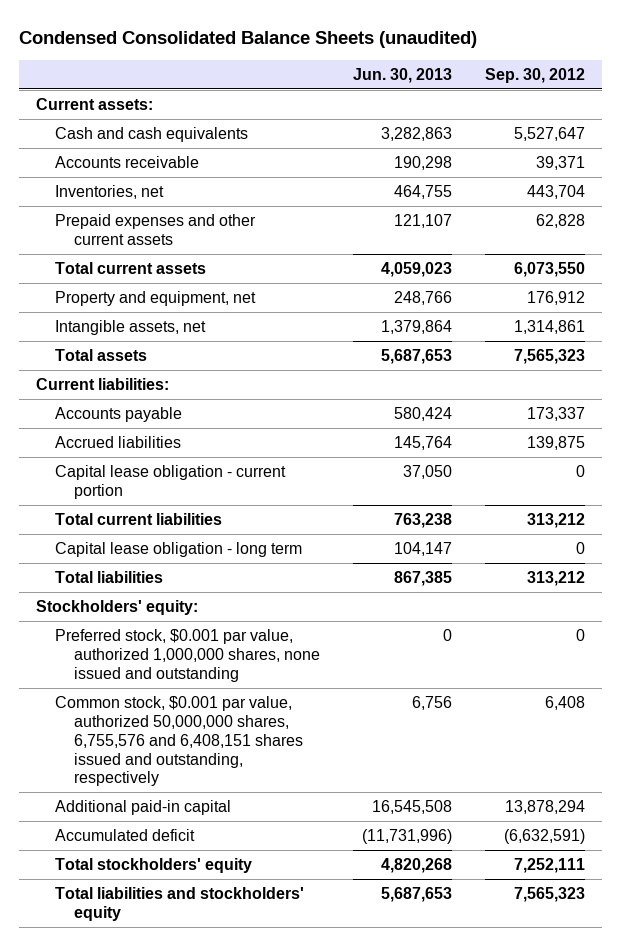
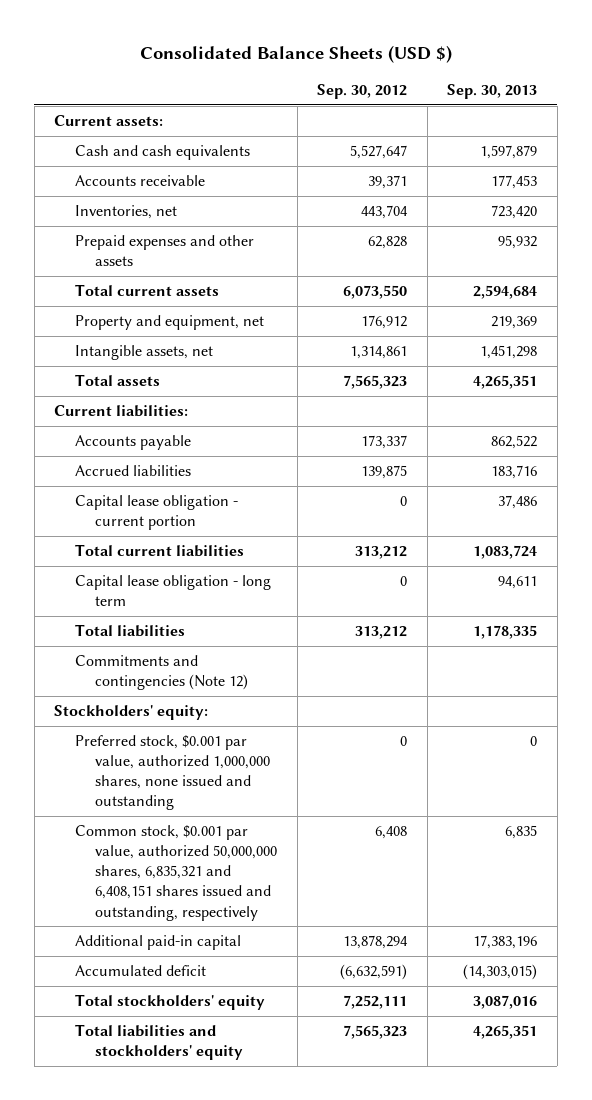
- Condensed Consolidated Balance Sheets (unaudited)
+ Consolidated Balance Sheets (USD $)
- | Jun. 30, 2013 | Sep. 30, 2012
+ | Sep. 30, 2012 | Sep. 30, 2013
- Prepaid expenses and other current assets | 121,107 | 62,828
+ Prepaid expenses and other assets | 62,828 | 95,932
+ Commitments and contingencies (Note 12)
- Common stock, $0.001 par value, authorized 50,000,000 shares, 6,755,576 and 6,408,151 shares issued and outstanding, respectively | 6,756 | 6,408
+ Common stock, $0.001 par value, authorized 50,000,000 shares, 6,835,321 and 6,408,151 shares issued and outstanding, respectively | 6,408 | 6,835

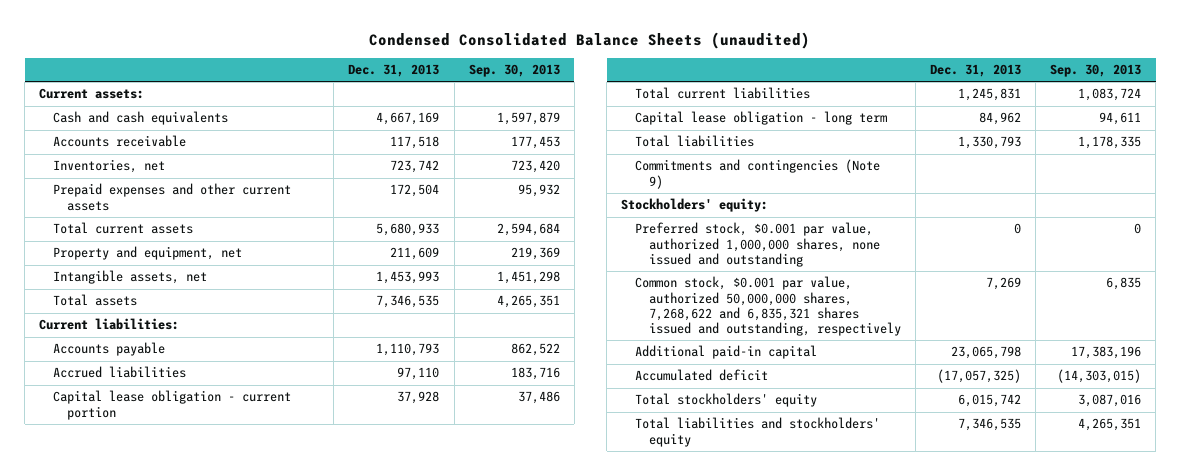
- Consolidated Balance Sheets (USD $)
+ Condensed Consolidated Balance Sheets (unaudited)
- | Sep. 30, 2012 | Sep. 30, 2013
+ | Dec. 31, 2013 | Sep. 30, 2013
- Prepaid expenses and other assets | 62,828 | 95,932
+ Prepaid expenses and other current assets | 172,504 | 95,932
- Commitments and contingencies (Note 12)
+ Commitments and contingencies (Note 9)
- Common stock, $0.001 par value, authorized 50,000,000 shares, 6,835,321 and 6,408,151 shares issued and outstanding, respectively | 6,408 | 6,835
+ Common stock, $0.001 par value, authorized 50,000,000 shares, 7,268,622 and 6,835,321 shares issued and outstanding, respectively | 7,269 | 6,835

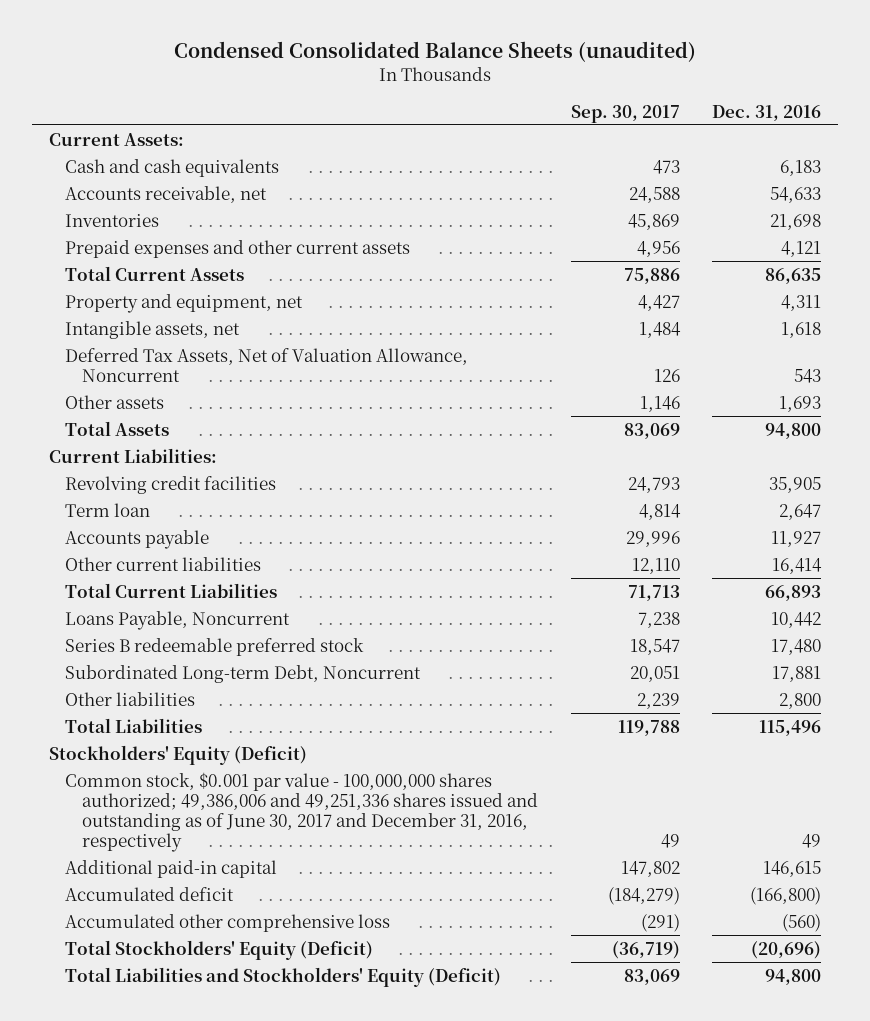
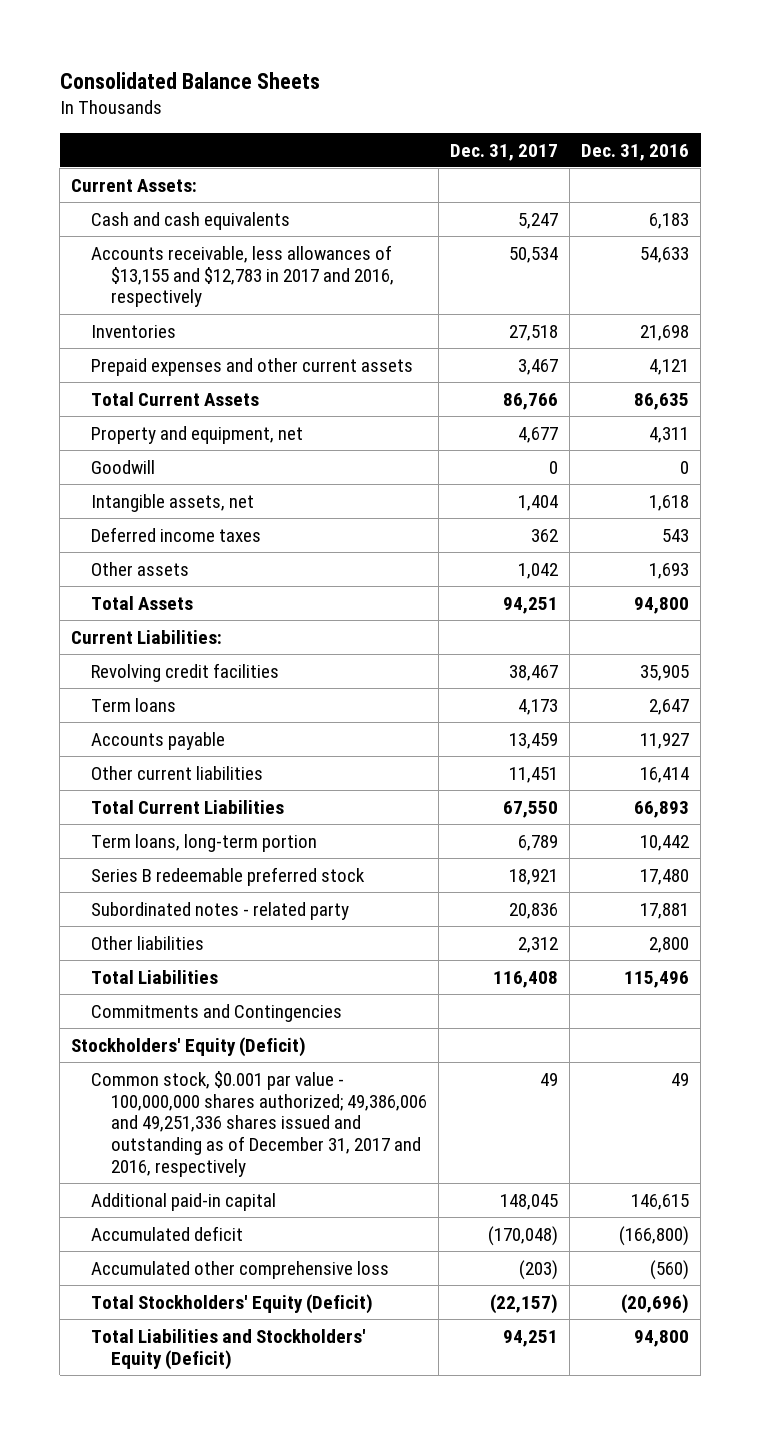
- Condensed Consolidated Balance Sheets (unaudited)
+ Consolidated Balance Sheets
- | Sep. 30, 2017 | Dec. 31, 2016
+ | Dec. 31, 2017 | Dec. 31, 2016
- Accounts receivable, net | 24,588 | 54,633
+ Accounts receivable, less allowances of $13,155 and $12,783 in 2017 and 2016, respectively | 50,534 | 54,633
+ Goodwill | 0 | 0
- Deferred Tax Assets, Net of Valuation Allowance, Noncurrent | 126 | 543
+ Deferred income taxes | 362 | 543
- Term loan | 4,814 | 2,647
+ Term loans | 4,173 | 2,647
- Loans Payable, Noncurrent | 7,238 | 10,442
+ Term loans, long-term portion | 6,789 | 10,442
- Subordinated Long-term Debt, Noncurrent | 20,051 | 17,881
+ Subordinated notes - related party | 20,836 | 17,881
+ Commitments and Contingencies
- Common stock, $0.001 par value - 100,000,000 shares authorized; 49,386,006 and 49,251,336 shares issued and outstanding as of June 30, 2017 and December 31, 2016, respectively | 49 | 49
+ Common stock, $0.001 par value - 100,000,000 shares authorized; 49,386,006 and 49,251,336 shares issued and outstanding as of December 31, 2017 and 2016, respectively | 49 | 49

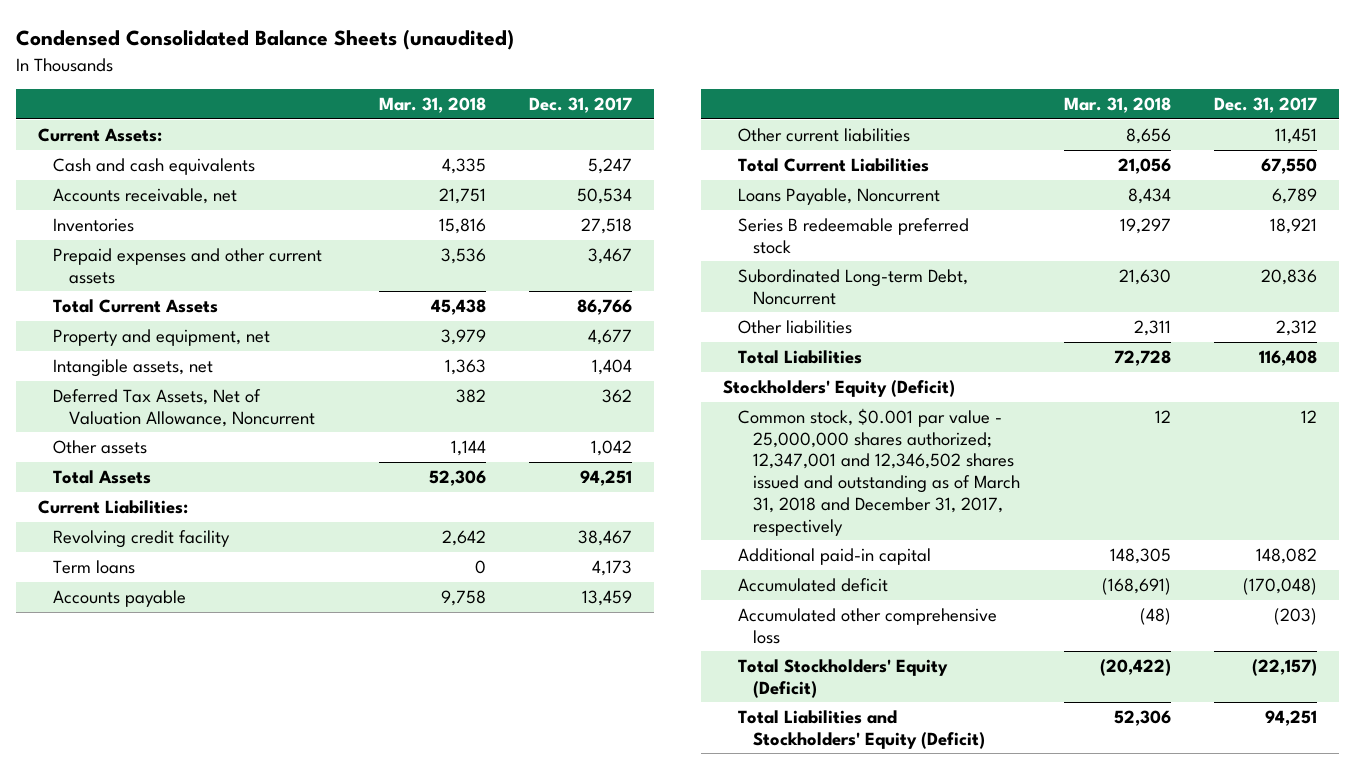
- Consolidated Balance Sheets
+ Condensed Consolidated Balance Sheets (unaudited)
- | Dec. 31, 2017 | Dec. 31, 2016
+ | Mar. 31, 2018 | Dec. 31, 2017
- Accounts receivable, less allowances of $13,155 and $12,783 in 2017 and 2016, respectively | 50,534 | 54,633
+ Accounts receivable, net | 21,751 | 50,534
- Goodwill | 0 | 0
- Deferred income taxes | 362 | 543
+ Deferred Tax Assets, Net of Valuation Allowance, Noncurrent | 382 | 362
- Revolving credit facilities | 38,467 | 35,905
+ Revolving credit facility | 2,642 | 38,467
- Term loans, long-term portion | 6,789 | 10,442
+ Loans Payable, Noncurrent | 8,434 | 6,789
- Subordinated notes - related party | 20,836 | 17,881
+ Subordinated Long-term Debt, Noncurrent | 21,630 | 20,836
- Commitments and Contingencies
- Common stock, $0.001 par value - 100,000,000 shares authorized; 49,386,006 and 49,251,336 shares issued and outstanding as of December 31, 2017 and 2016, respectively | 49 | 49
- Additional paid-in capital | 148,045 | 146,615
+ Common stock, $0.001 par value - 25,000,000 shares authorized; 12,347,001 and 12,346,502 shares issued and outstanding as of March 31, 2018 and December 31, 2017, respectively | 12 | 12
+ Additional paid-in capital | 148,305 | 148,082

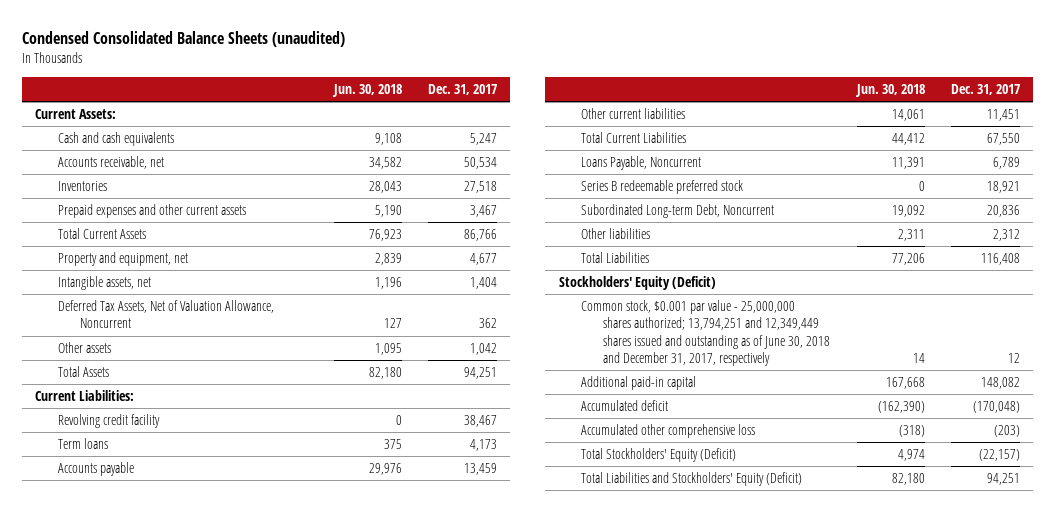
- | Mar. 31, 2018 | Dec. 31, 2017
+ | Jun. 30, 2018 | Dec. 31, 2017
- Common stock, $0.001 par value - 25,000,000 shares authorized; 12,347,001 and 12,346,502 shares issued and outstanding as of March 31, 2018 and December 31, 2017, respectively | 12 | 12
+ Common stock, $0.001 par value - 25,000,000 shares authorized; 13,794,251 and 12,349,449 shares issued and outstanding as of June 30, 2018 and December 31, 2017, respectively | 14 | 12

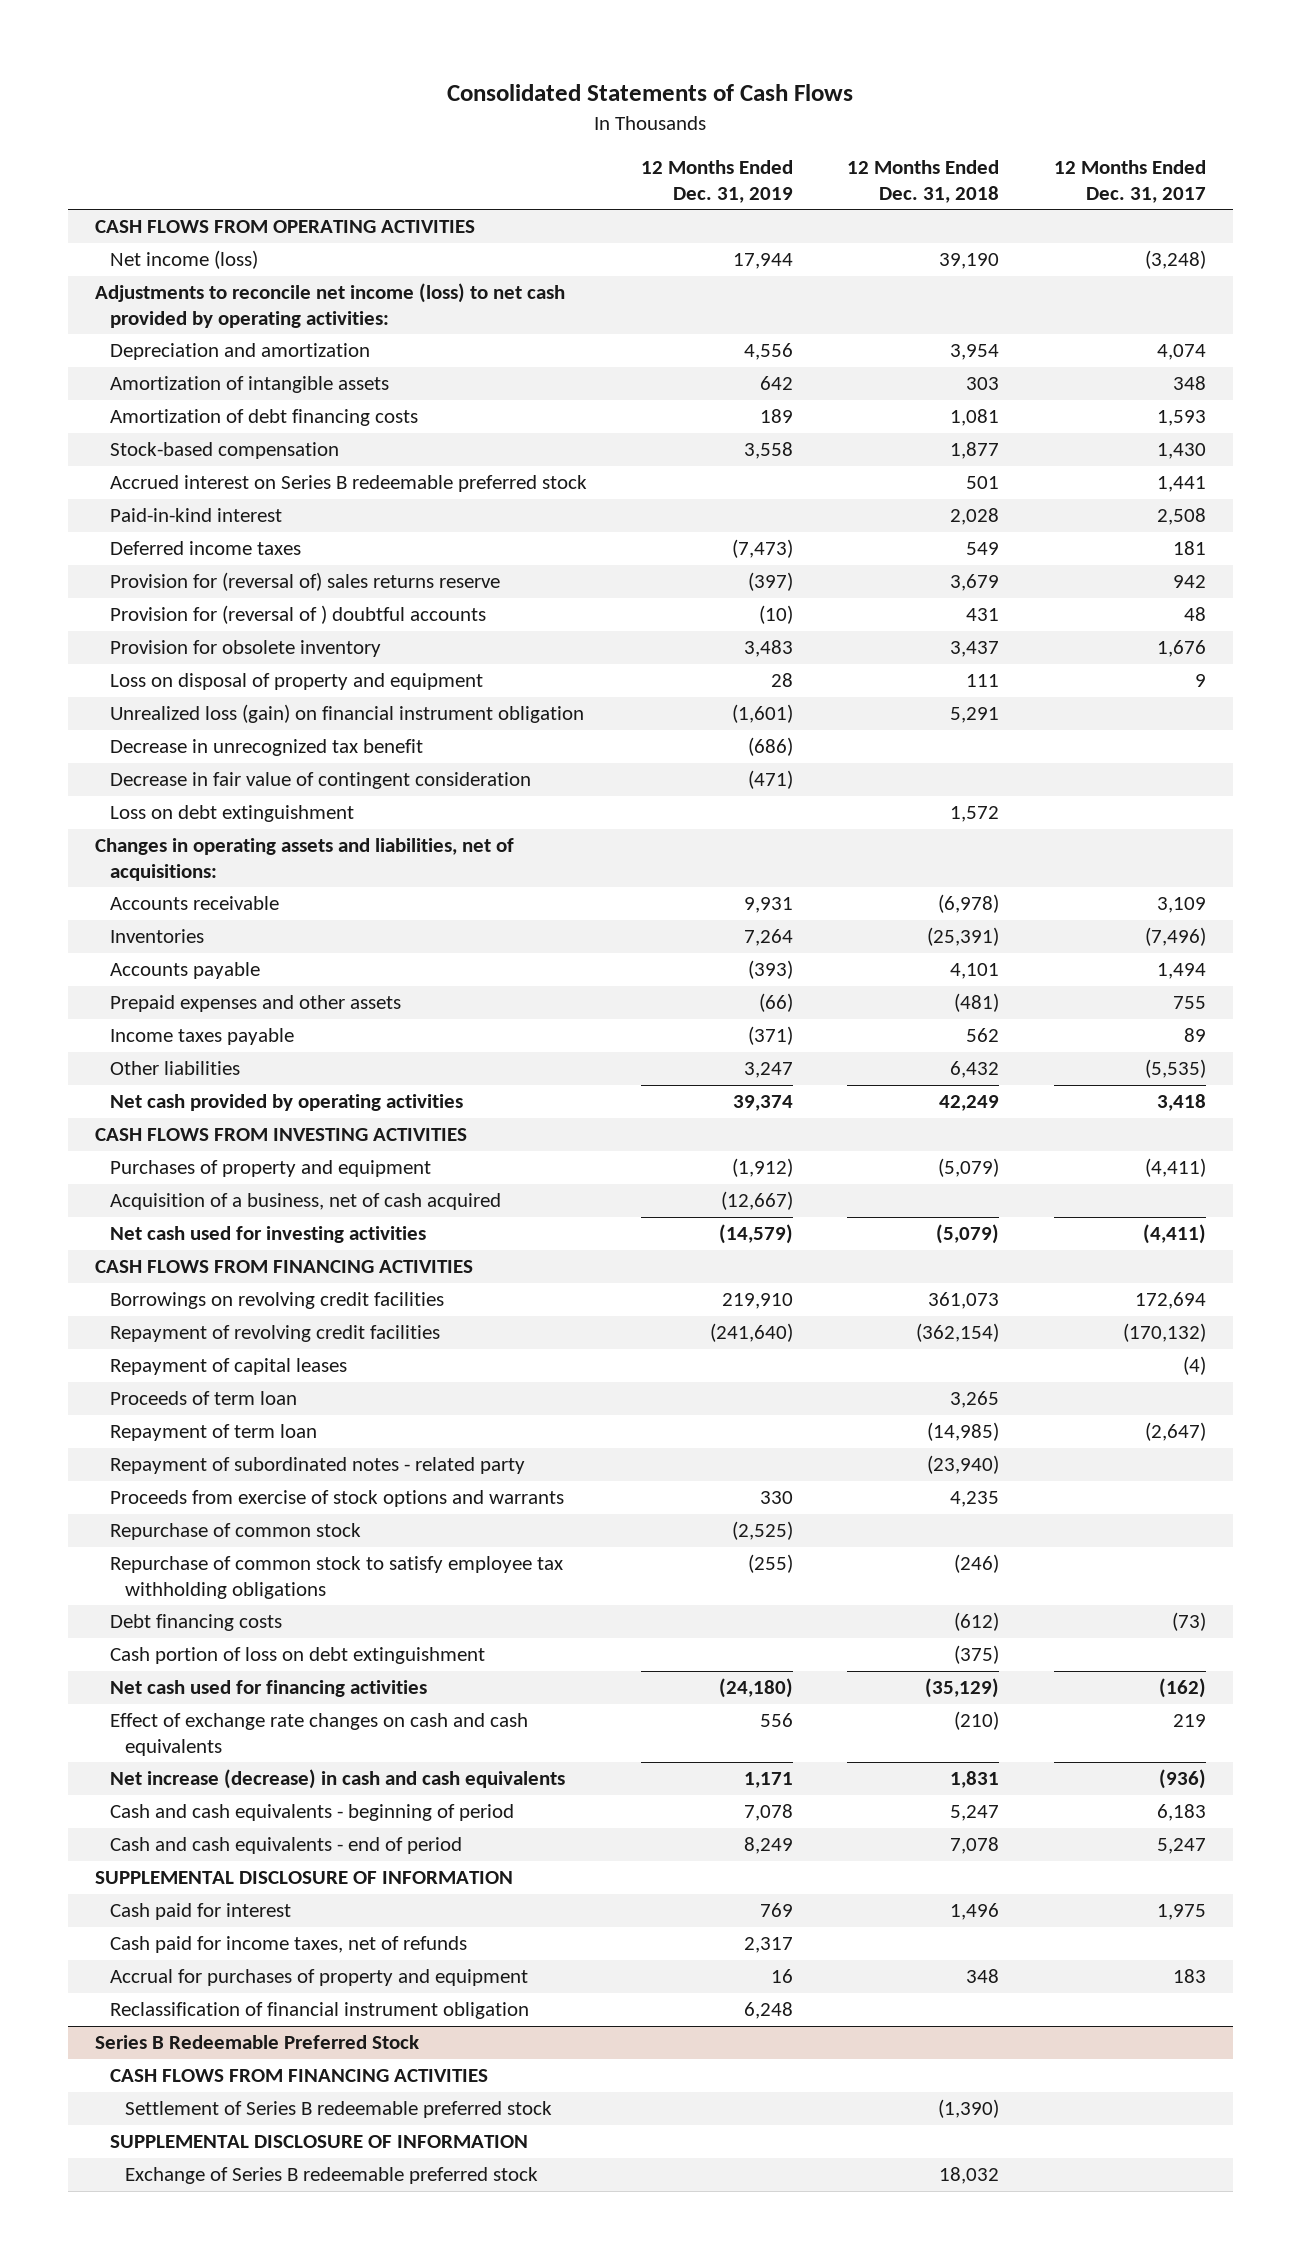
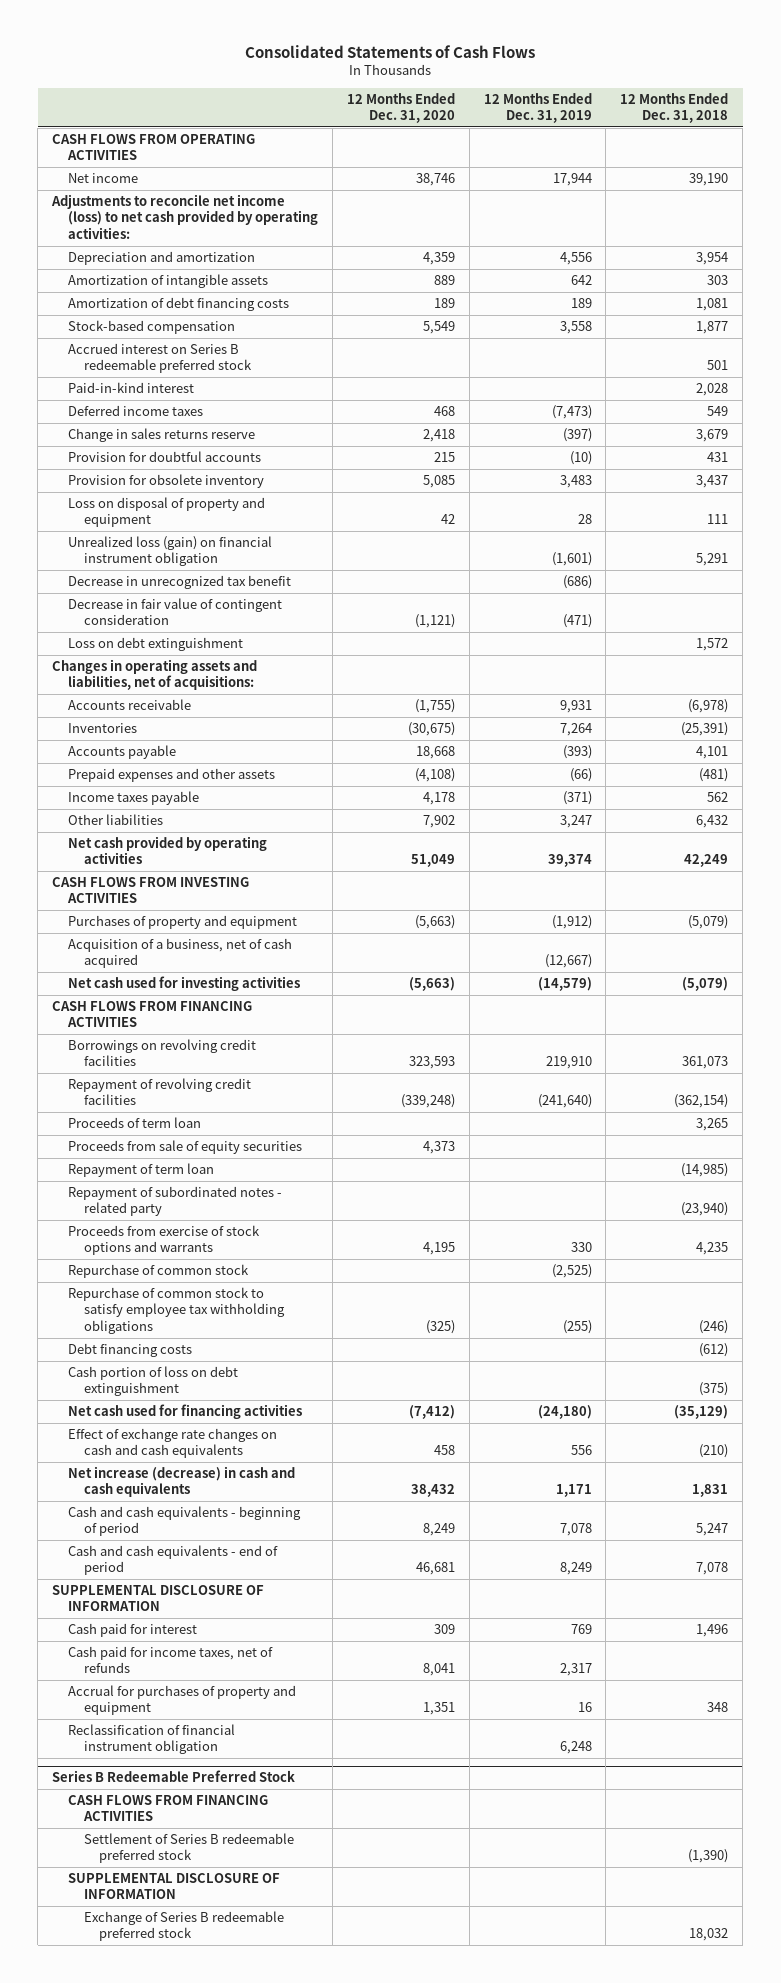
- | 12 Months Ended Dec. 31, 2019 | 12 Months Ended Dec. 31, 2018 | 12 Months Ended Dec. 31, 2017
+ | 12 Months Ended Dec. 31, 2020 | 12 Months Ended Dec. 31, 2019 | 12 Months Ended Dec. 31, 2018
- Net income (loss) | 17,944 | 39,190 | (3,248)
+ Net income | 38,746 | 17,944 | 39,190
- Provision for (reversal of) sales returns reserve | (397) | 3,679 | 942
- Provision for (reversal of ) doubtful accounts | (10) | 431 | 48
+ Change in sales returns reserve | 2,418 | (397) | 3,679
+ Provision for doubtful accounts | 215 | (10) | 431
- Repayment of capital leases | | | (4)
+ Proceeds from sale of equity securities | 4,373 | |

